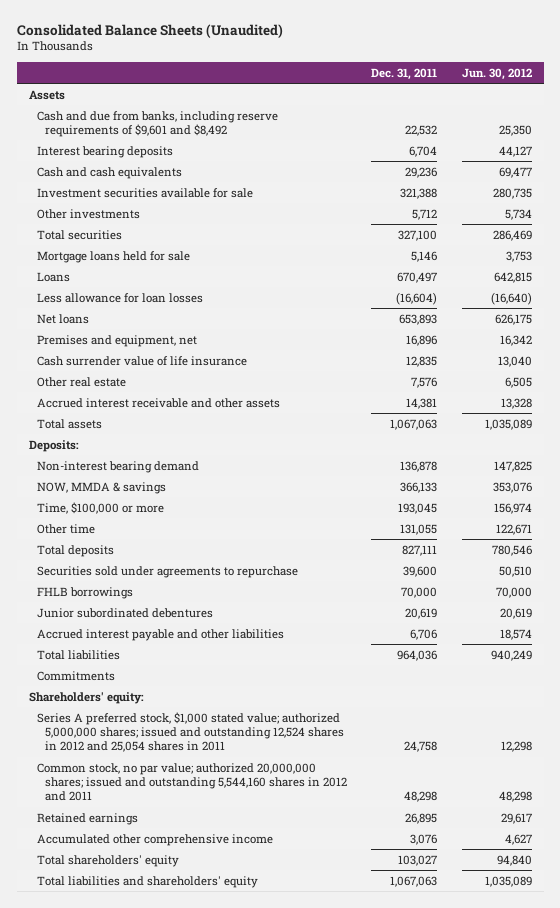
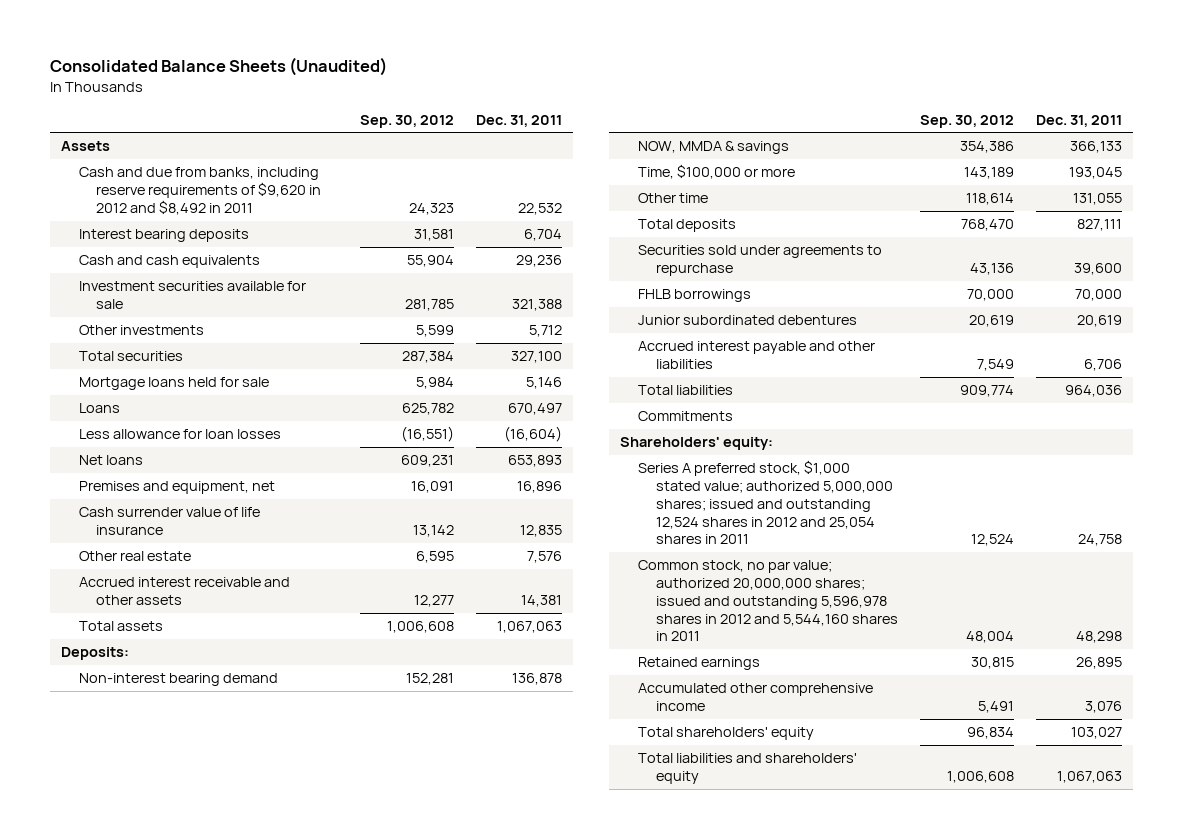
- | Dec. 31, 2011 | Jun. 30, 2012
+ | Sep. 30, 2012 | Dec. 31, 2011
- Cash and due from banks, including reserve requirements of $9,601 and $8,492 | 22,532 | 25,350
+ Cash and due from banks, including reserve requirements of $9,620 in 2012 and $8,492 in 2011 | 24,323 | 22,532
- Common stock, no par value; authorized 20,000,000 shares; issued and outstanding 5,544,160 shares in 2012 and 2011 | 48,298 | 48,298
+ Common stock, no par value; authorized 20,000,000 shares; issued and outstanding 5,596,978 shares in 2012 and 5,544,160 shares in 2011 | 48,004 | 48,298

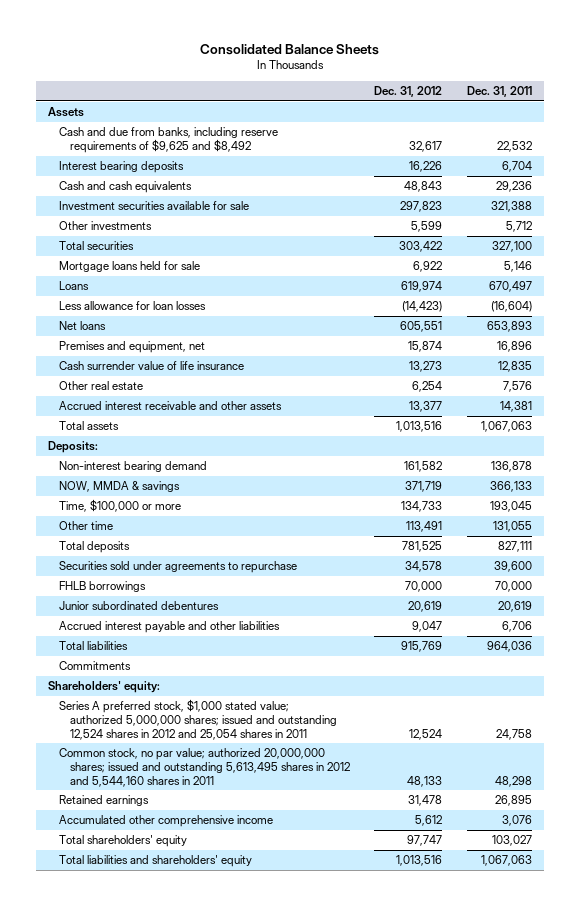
- Consolidated Balance Sheets (Unaudited)
+ Consolidated Balance Sheets
- | Sep. 30, 2012 | Dec. 31, 2011
+ | Dec. 31, 2012 | Dec. 31, 2011
- Cash and due from banks, including reserve requirements of $9,620 in 2012 and $8,492 in 2011 | 24,323 | 22,532
+ Cash and due from banks, including reserve requirements of $9,625 and $8,492 | 32,617 | 22,532
- Common stock, no par value; authorized 20,000,000 shares; issued and outstanding 5,596,978 shares in 2012 and 5,544,160 shares in 2011 | 48,004 | 48,298
+ Common stock, no par value; authorized 20,000,000 shares; issued and outstanding 5,613,495 shares in 2012 and 5,544,160 shares in 2011 | 48,133 | 48,298

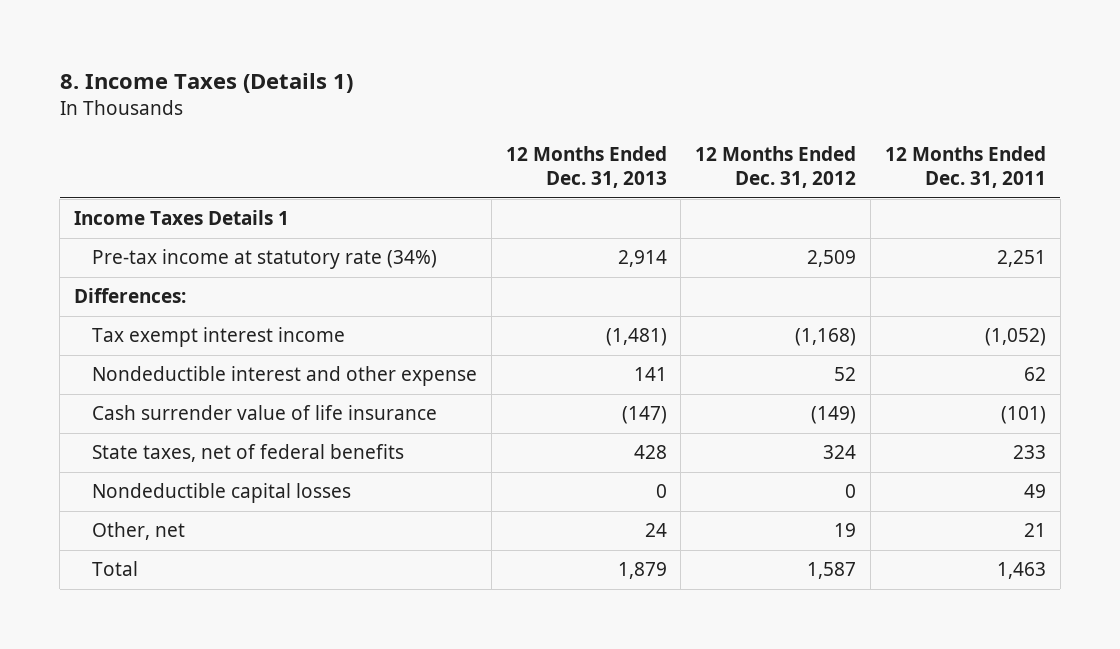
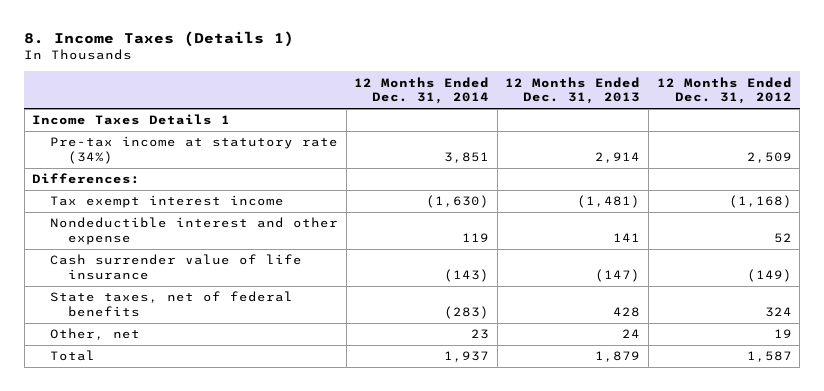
- | 12 Months Ended Dec. 31, 2013 | 12 Months Ended Dec. 31, 2012 | 12 Months Ended Dec. 31, 2011
+ | 12 Months Ended Dec. 31, 2014 | 12 Months Ended Dec. 31, 2013 | 12 Months Ended Dec. 31, 2012
- Nondeductible capital losses | 0 | 0 | 49

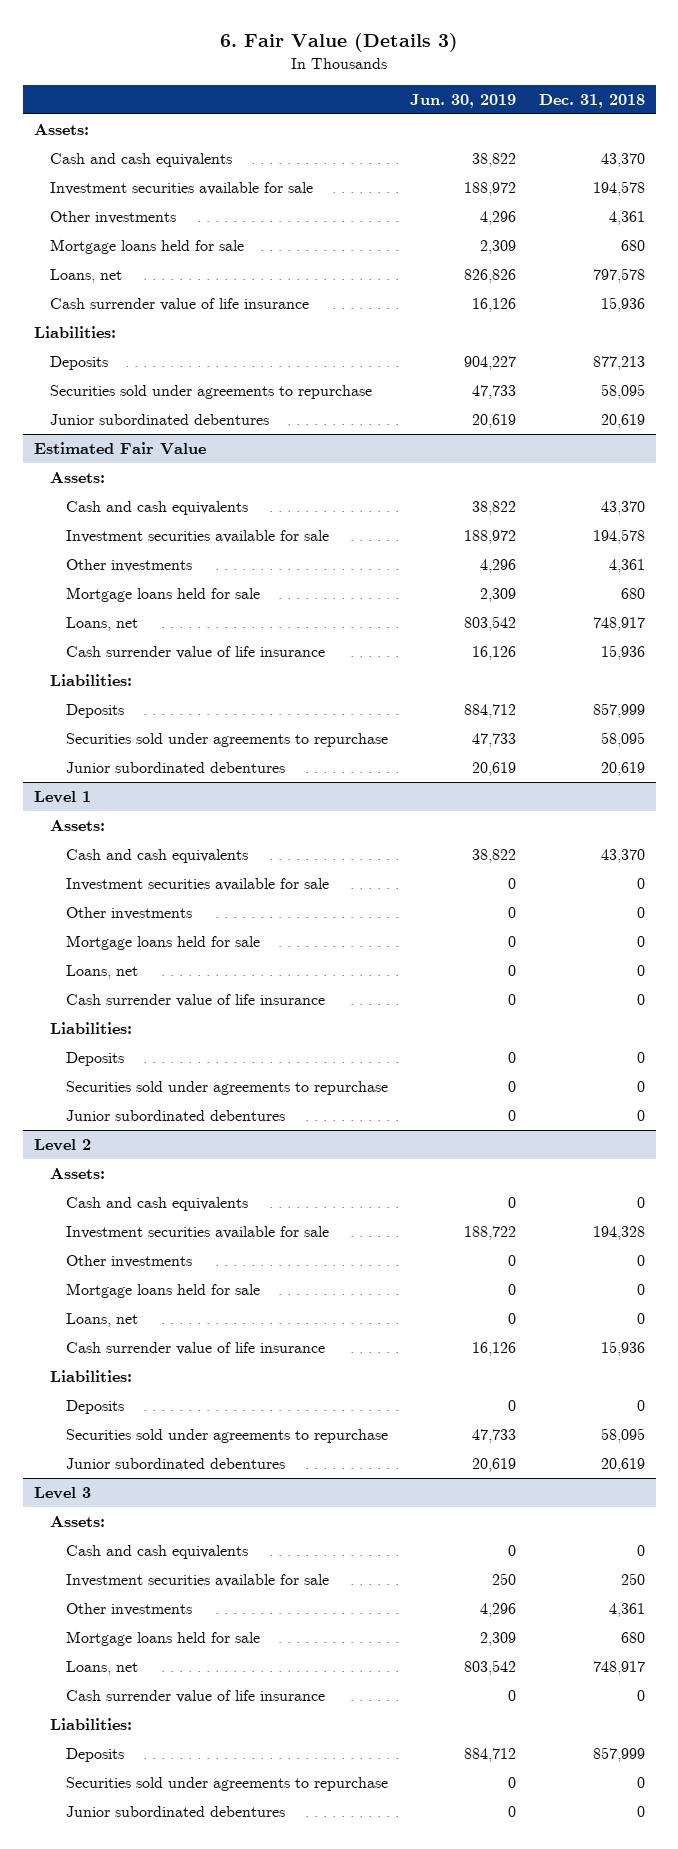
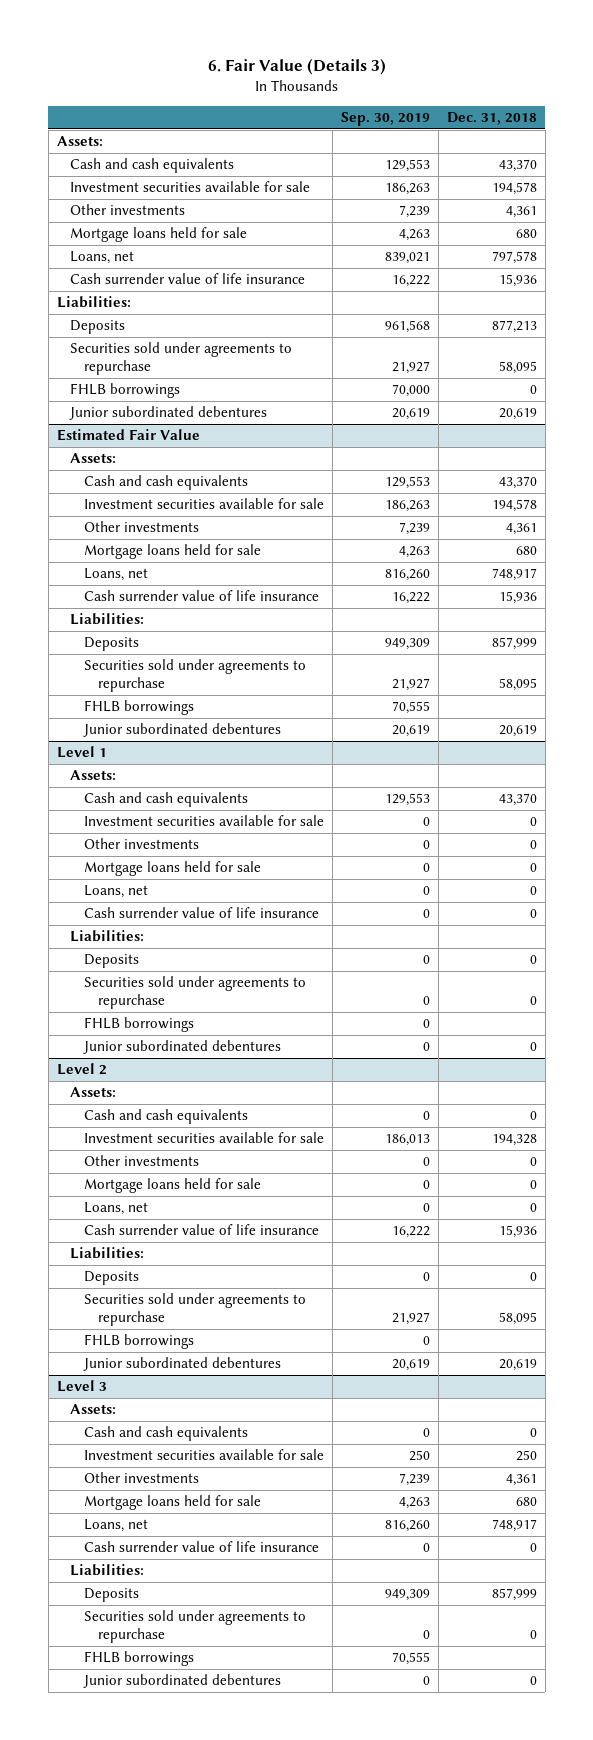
- | Jun. 30, 2019 | Dec. 31, 2018
+ | Sep. 30, 2019 | Dec. 31, 2018
+ FHLB borrowings | 70,000 | 0
@ Estimated Fair Value
+ FHLB borrowings | 70,555 |
@ Level 1
+ FHLB borrowings | 0 |
@ Level 2
+ FHLB borrowings | 0 |
@ Level 3
+ FHLB borrowings | 70,555 |

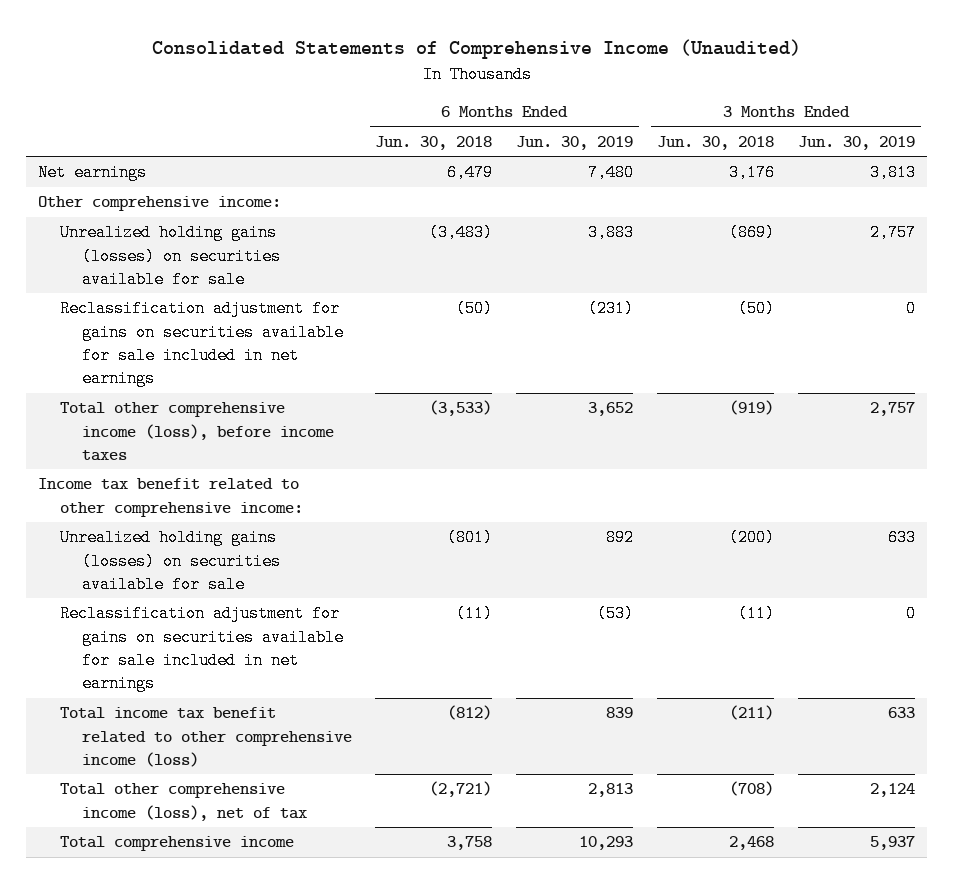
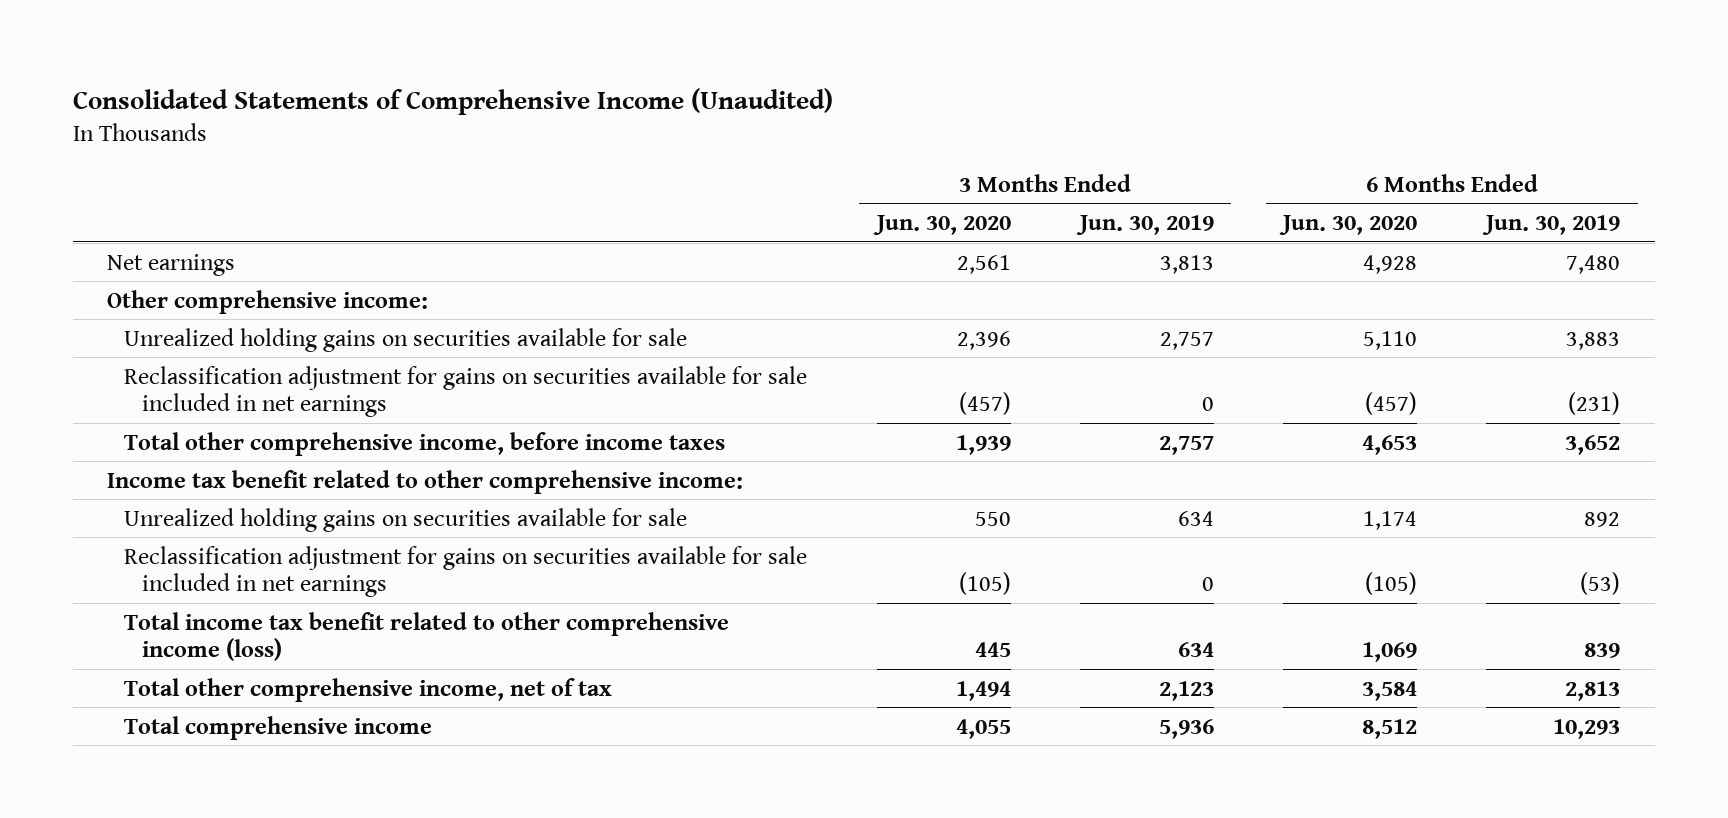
- | 6 Months Ended Jun. 30, 2018 | 6 Months Ended Jun. 30, 2019 | 3 Months Ended Jun. 30, 2018 | 3 Months Ended Jun. 30, 2019
+ | 3 Months Ended Jun. 30, 2020 | 3 Months Ended Jun. 30, 2019 | 6 Months Ended Jun. 30, 2020 | 6 Months Ended Jun. 30, 2019
- Unrealized holding gains (losses) on securities available for sale | (3,483) | 3,883 | (869) | 2,757
+ Unrealized holding gains on securities available for sale | 2,396 | 2,757 | 5,110 | 3,883
- Total other comprehensive income (loss), before income taxes | (3,533) | 3,652 | (919) | 2,757
+ Total other comprehensive income, before income taxes | 1,939 | 2,757 | 4,653 | 3,652
- Unrealized holding gains (losses) on securities available for sale | (801) | 892 | (200) | 633
+ Unrealized holding gains on securities available for sale | 550 | 634 | 1,174 | 892
- Total income tax benefit related to other comprehensive income (loss) | (812) | 839 | (211) | 633
- Total other comprehensive income (loss), net of tax | (2,721) | 2,813 | (708) | 2,124
- Total comprehensive income | 3,758 | 10,293 | 2,468 | 5,937
+ Total income tax benefit related to other comprehensive income (loss) | 445 | 634 | 1,069 | 839
+ Total other comprehensive income, net of tax | 1,494 | 2,123 | 3,584 | 2,813
+ Total comprehensive income | 4,055 | 5,936 | 8,512 | 10,293

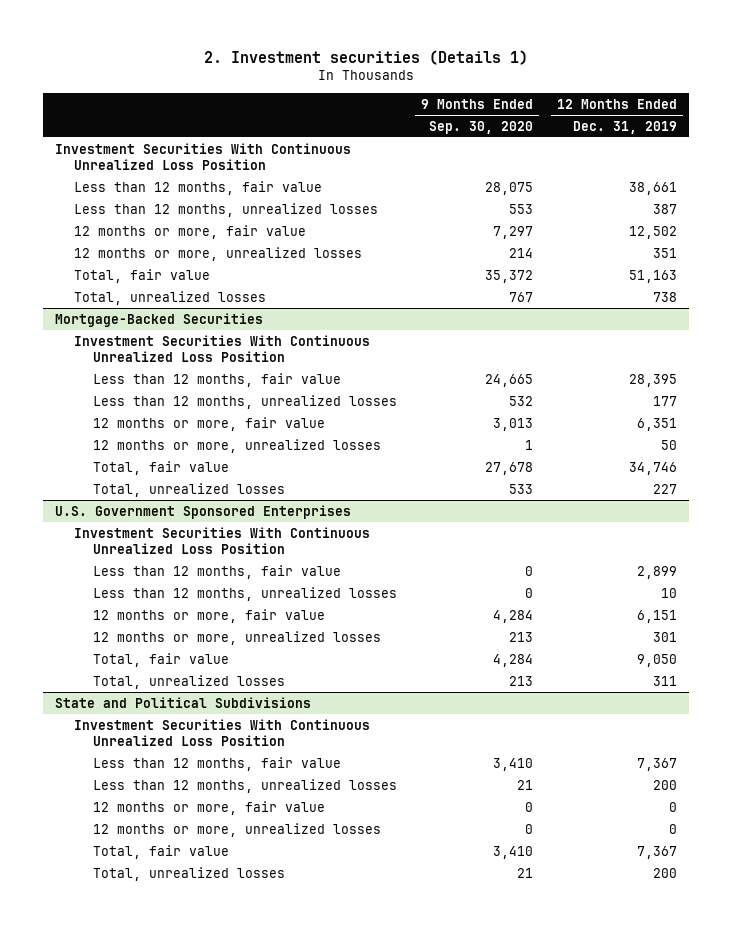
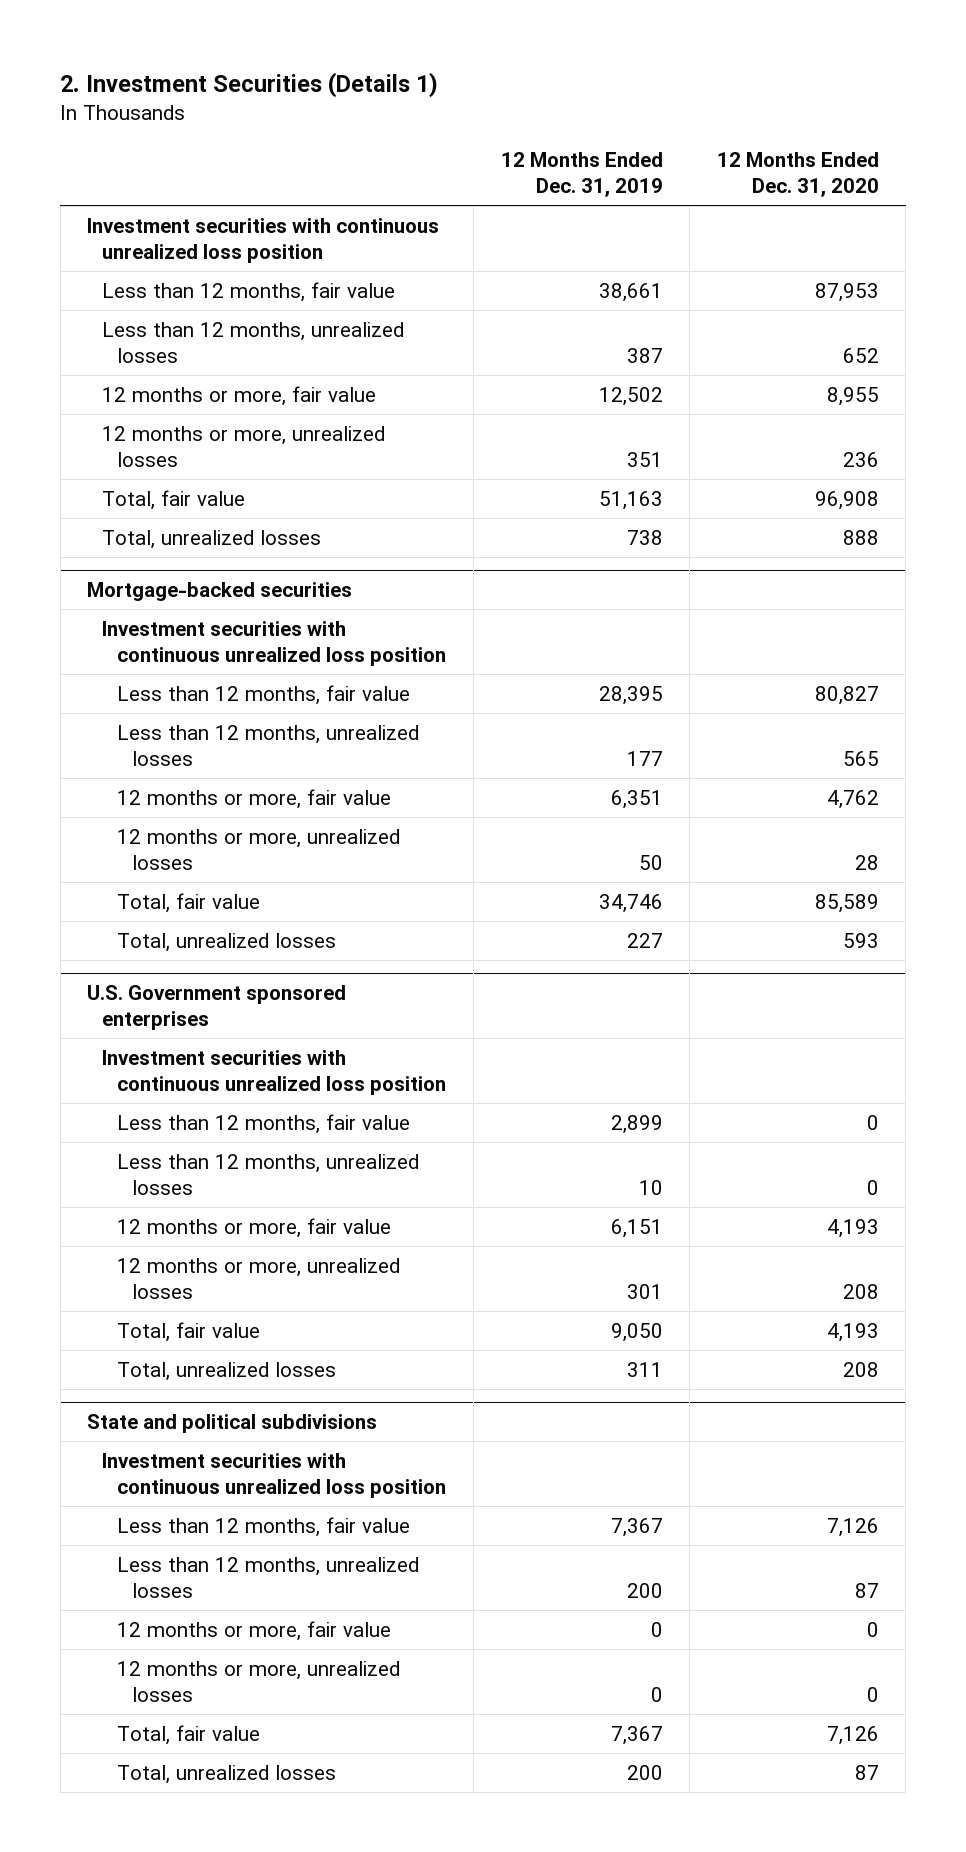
- 2. Investment securities (Details 1)
+ 2. Investment Securities (Details 1)
- | 9 Months Ended Sep. 30, 2020 | 12 Months Ended Dec. 31, 2019
+ | 12 Months Ended Dec. 31, 2019 | 12 Months Ended Dec. 31, 2020
- Investment Securities With Continuous Unrealized Loss Position
+ Investment securities with continuous unrealized loss position
- Mortgage-Backed Securities
- Investment Securities With Continuous Unrealized Loss Position
+ Mortgage-backed securities
+ Investment securities with continuous unrealized loss position
- U.S. Government Sponsored Enterprises
- Investment Securities With Continuous Unrealized Loss Position
+ U.S. Government sponsored enterprises
+ Investment securities with continuous unrealized loss position
- State and Political Subdivisions
- Investment Securities With Continuous Unrealized Loss Position
+ State and political subdivisions
+ Investment securities with continuous unrealized loss position

